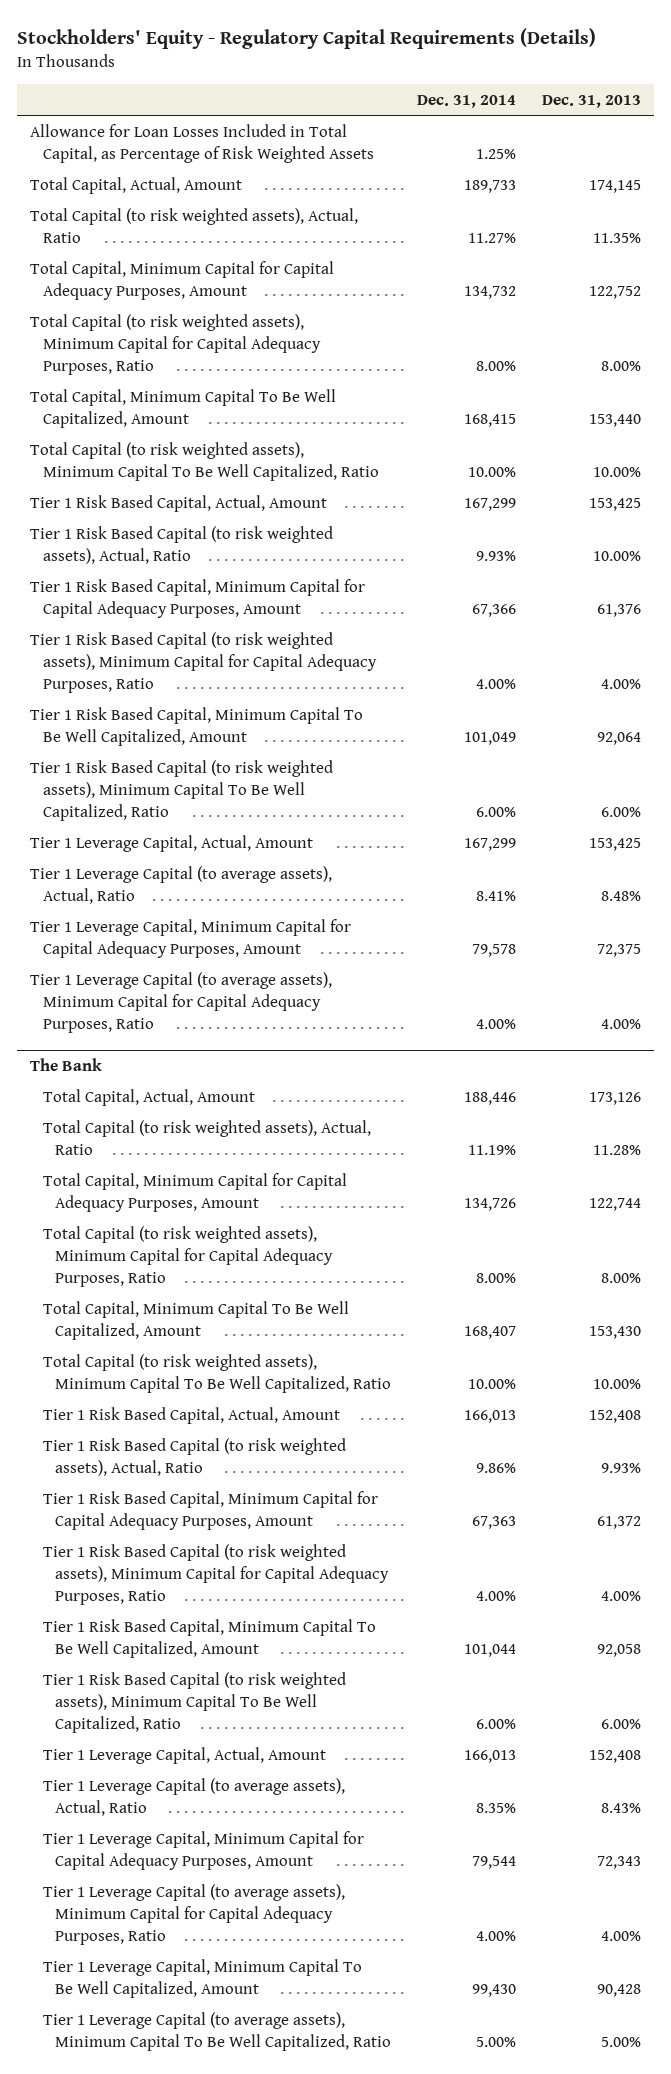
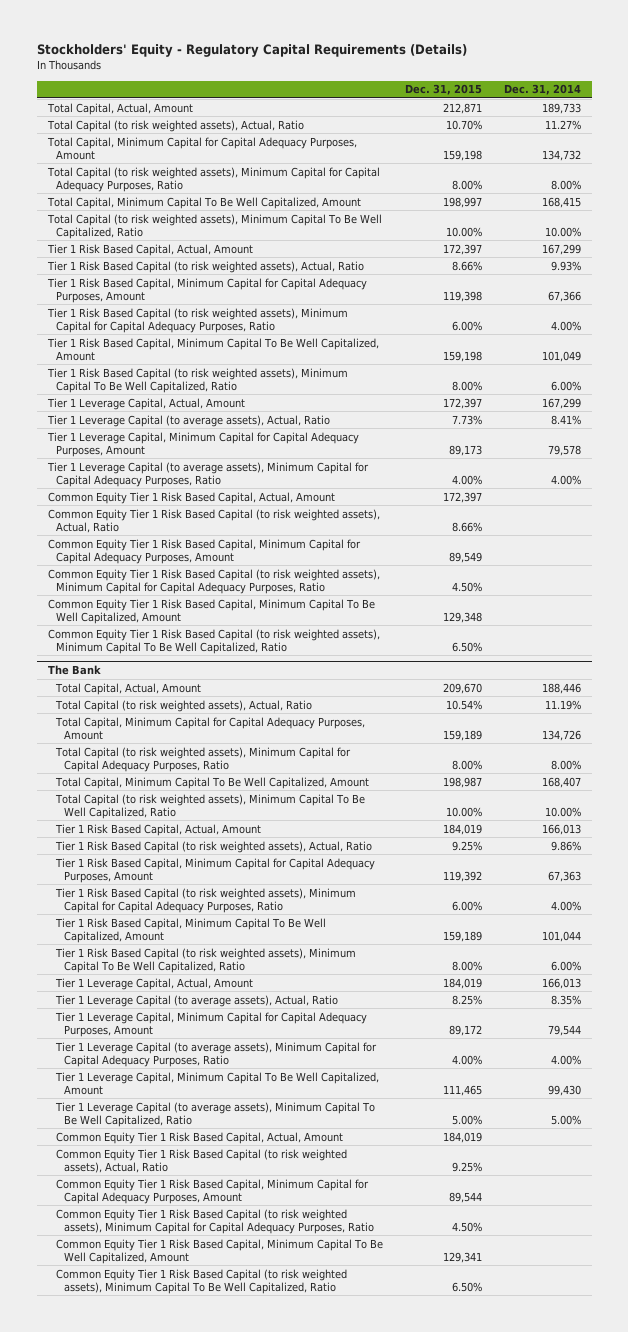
- | Dec. 31, 2014 | Dec. 31, 2013
+ | Dec. 31, 2015 | Dec. 31, 2014
- Allowance for Loan Losses Included in Total Capital, as Percentage of Risk Weighted Assets | 1.25% |
+ Common Equity Tier 1 Risk Based Capital, Actual, Amount | 172,397 |
+ Common Equity Tier 1 Risk Based Capital (to risk weighted assets), Actual, Ratio | 8.66% |
+ Common Equity Tier 1 Risk Based Capital, Minimum Capital for Capital Adequacy Purposes, Amount | 89,549 |
+ Common Equity Tier 1 Risk Based Capital (to risk weighted assets), Minimum Capital for Capital Adequacy Purposes, Ratio | 4.50% |
+ Common Equity Tier 1 Risk Based Capital, Minimum Capital To Be Well Capitalized, Amount | 129,348 |
+ Common Equity Tier 1 Risk Based Capital (to risk weighted assets), Minimum Capital To Be Well Capitalized, Ratio | 6.50% |
@ The Bank
+ Common Equity Tier 1 Risk Based Capital, Actual, Amount | 184,019 |
+ Common Equity Tier 1 Risk Based Capital (to risk weighted assets), Actual, Ratio | 9.25% |
+ Common Equity Tier 1 Risk Based Capital, Minimum Capital for Capital Adequacy Purposes, Amount | 89,544 |
+ Common Equity Tier 1 Risk Based Capital (to risk weighted assets), Minimum Capital for Capital Adequacy Purposes, Ratio | 4.50% |
+ Common Equity Tier 1 Risk Based Capital, Minimum Capital To Be Well Capitalized, Amount | 129,341 |
+ Common Equity Tier 1 Risk Based Capital (to risk weighted assets), Minimum Capital To Be Well Capitalized, Ratio | 6.50% |

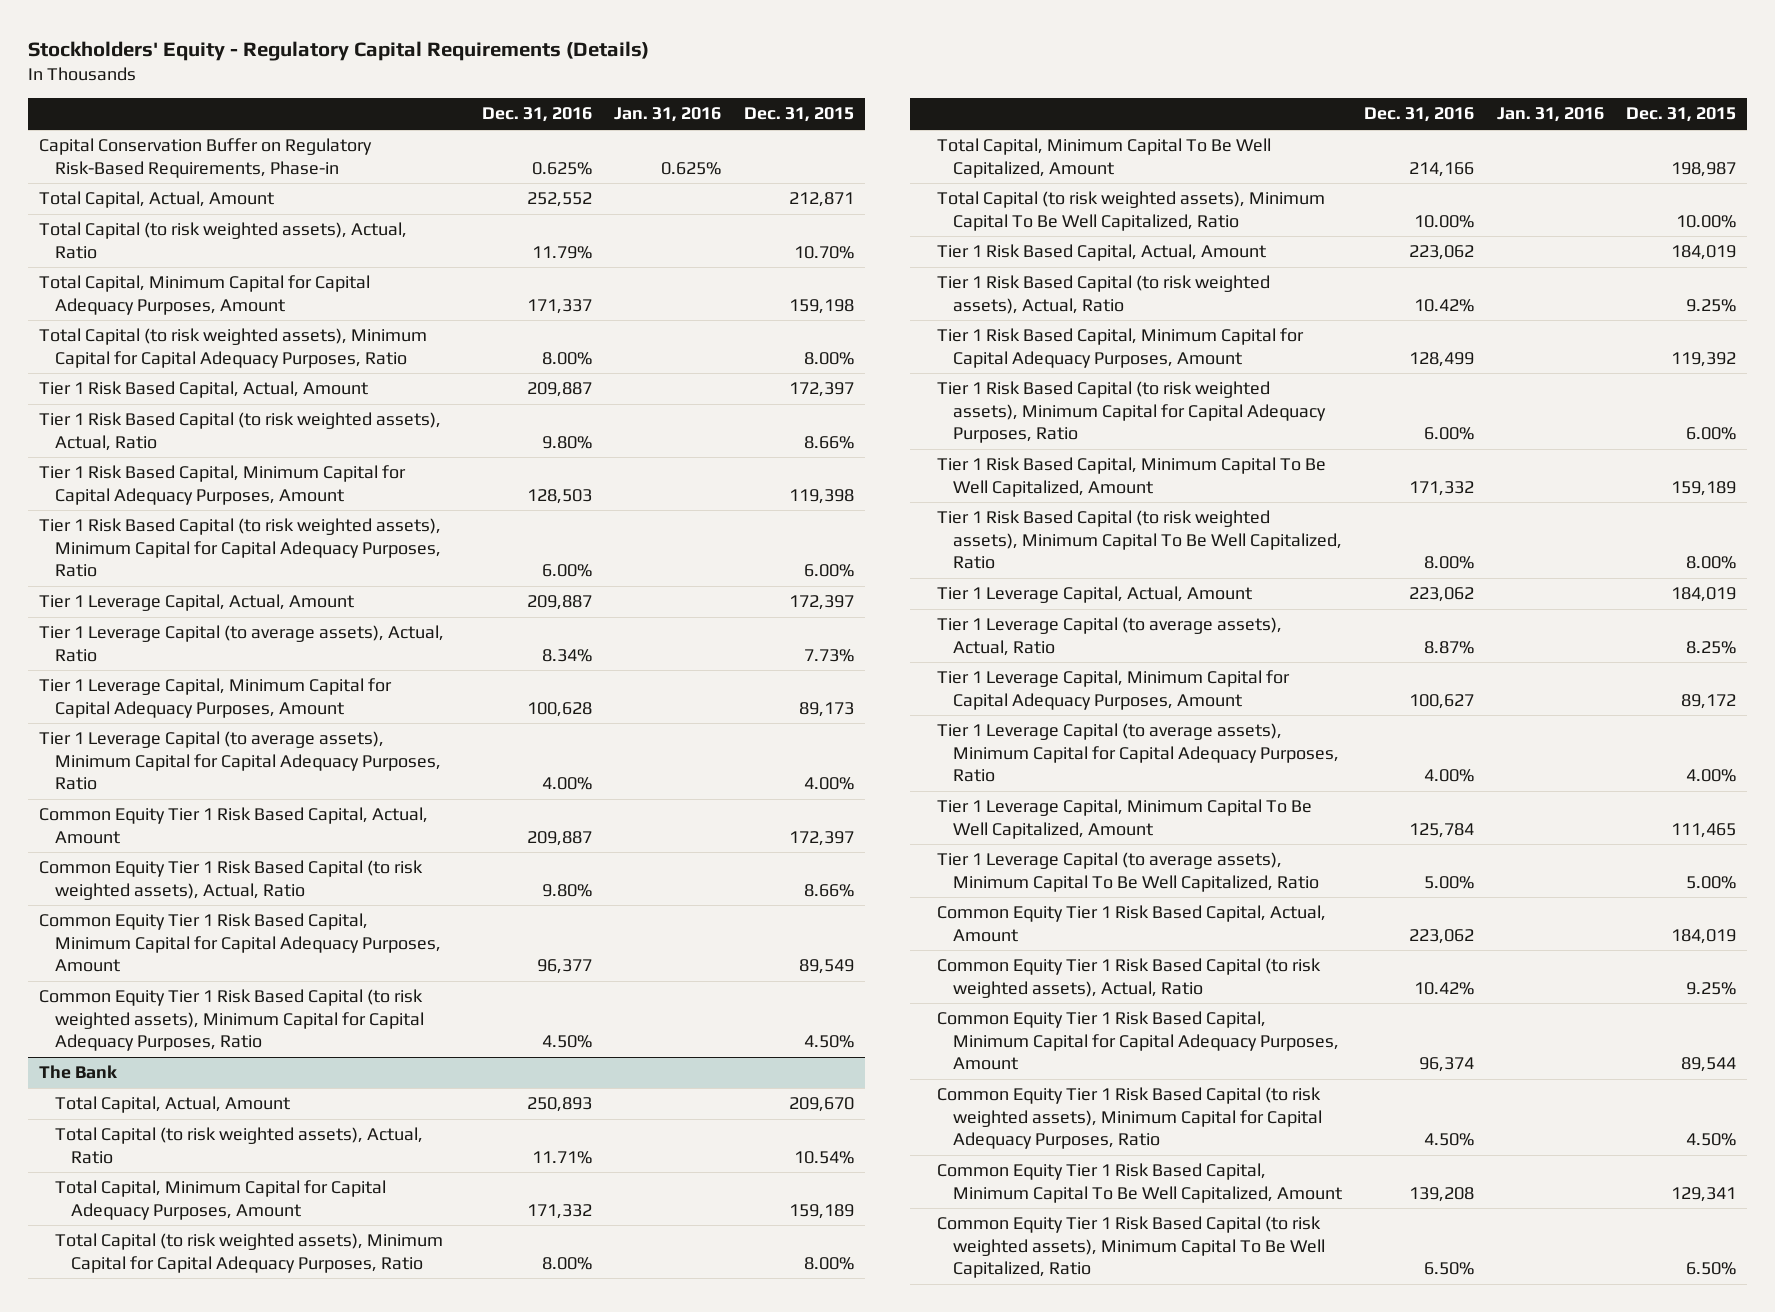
- | Dec. 31, 2015 | Dec. 31, 2014
+ | Dec. 31, 2016 | Jan. 31, 2016 | Dec. 31, 2015
+ Capital Conservation Buffer on Regulatory Risk-Based Requirements, Phase-in | 0.625% | 0.625% |
- Total Capital, Minimum Capital To Be Well Capitalized, Amount | 198,997 | 168,415
- Total Capital (to risk weighted assets), Minimum Capital To Be Well Capitalized, Ratio | 10.00% | 10.00%
- Tier 1 Risk Based Capital, Minimum Capital To Be Well Capitalized, Amount | 159,198 | 101,049
- Tier 1 Risk Based Capital (to risk weighted assets), Minimum Capital To Be Well Capitalized, Ratio | 8.00% | 6.00%
- Common Equity Tier 1 Risk Based Capital, Minimum Capital To Be Well Capitalized, Amount | 129,348 |
- Common Equity Tier 1 Risk Based Capital (to risk weighted assets), Minimum Capital To Be Well Capitalized, Ratio | 6.50% |

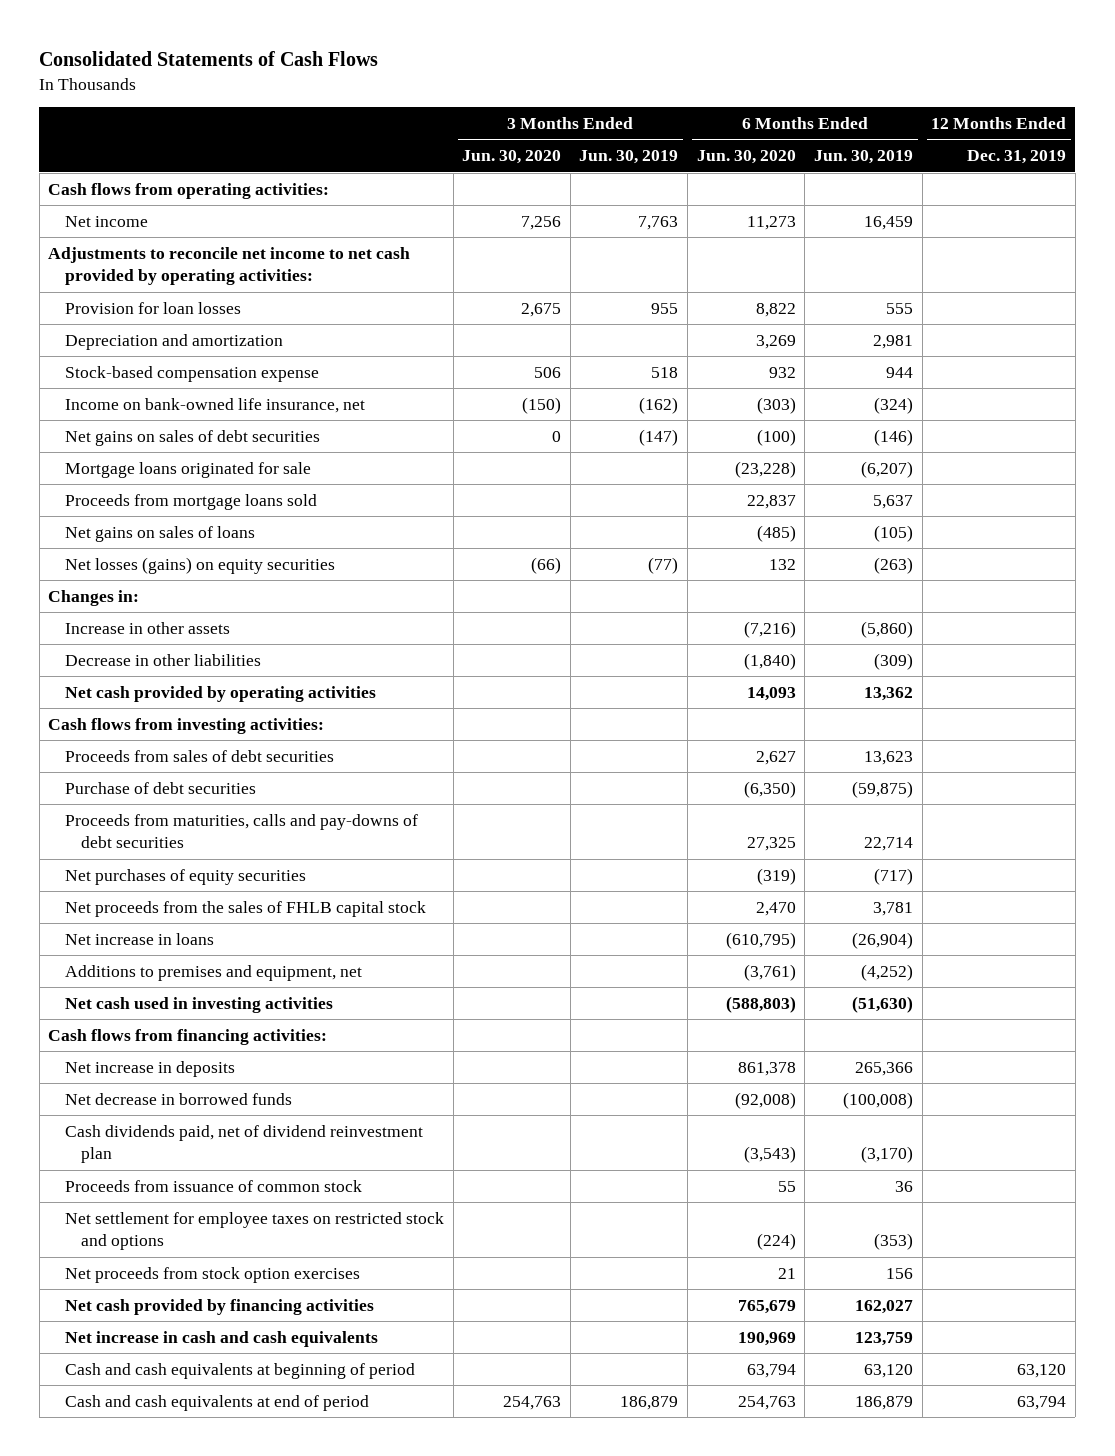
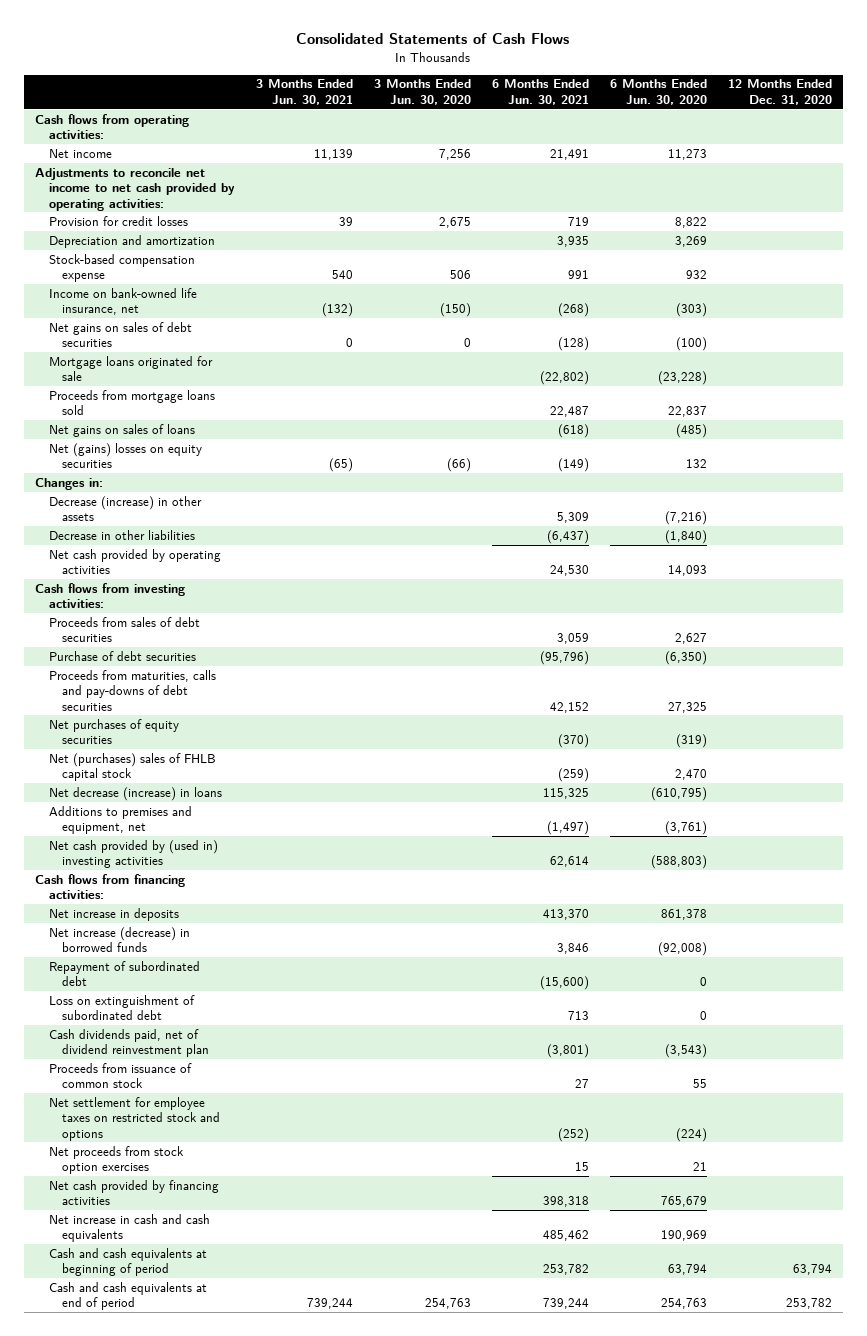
- | 3 Months Ended Jun. 30, 2020 | 3 Months Ended Jun. 30, 2019 | 6 Months Ended Jun. 30, 2020 | 6 Months Ended Jun. 30, 2019 | 12 Months Ended Dec. 31, 2019
+ | 3 Months Ended Jun. 30, 2021 | 3 Months Ended Jun. 30, 2020 | 6 Months Ended Jun. 30, 2021 | 6 Months Ended Jun. 30, 2020 | 12 Months Ended Dec. 31, 2020
- Provision for loan losses | 2,675 | 955 | 8,822 | 555 |
+ Provision for credit losses | 39 | 2,675 | 719 | 8,822 |
- Net losses (gains) on equity securities | (66) | (77) | 132 | (263) |
+ Net (gains) losses on equity securities | (65) | (66) | (149) | 132 |
- Increase in other assets | | | (7,216) | (5,860) |
+ Decrease (increase) in other assets | | | 5,309 | (7,216) |
- Net proceeds from the sales of FHLB capital stock | | | 2,470 | 3,781 |
- Net increase in loans | | | (610,795) | (26,904) |
+ Net (purchases) sales of FHLB capital stock | | | (259) | 2,470 |
+ Net decrease (increase) in loans | | | 115,325 | (610,795) |
- Net cash used in investing activities | | | (588,803) | (51,630) |
+ Net cash provided by (used in) investing activities | | | 62,614 | (588,803) |
- Net decrease in borrowed funds | | | (92,008) | (100,008) |
+ Net increase (decrease) in borrowed funds | | | 3,846 | (92,008) |
+ Repayment of subordinated debt | | | (15,600) | 0 |
+ Loss on extinguishment of subordinated debt | | | 713 | 0 |

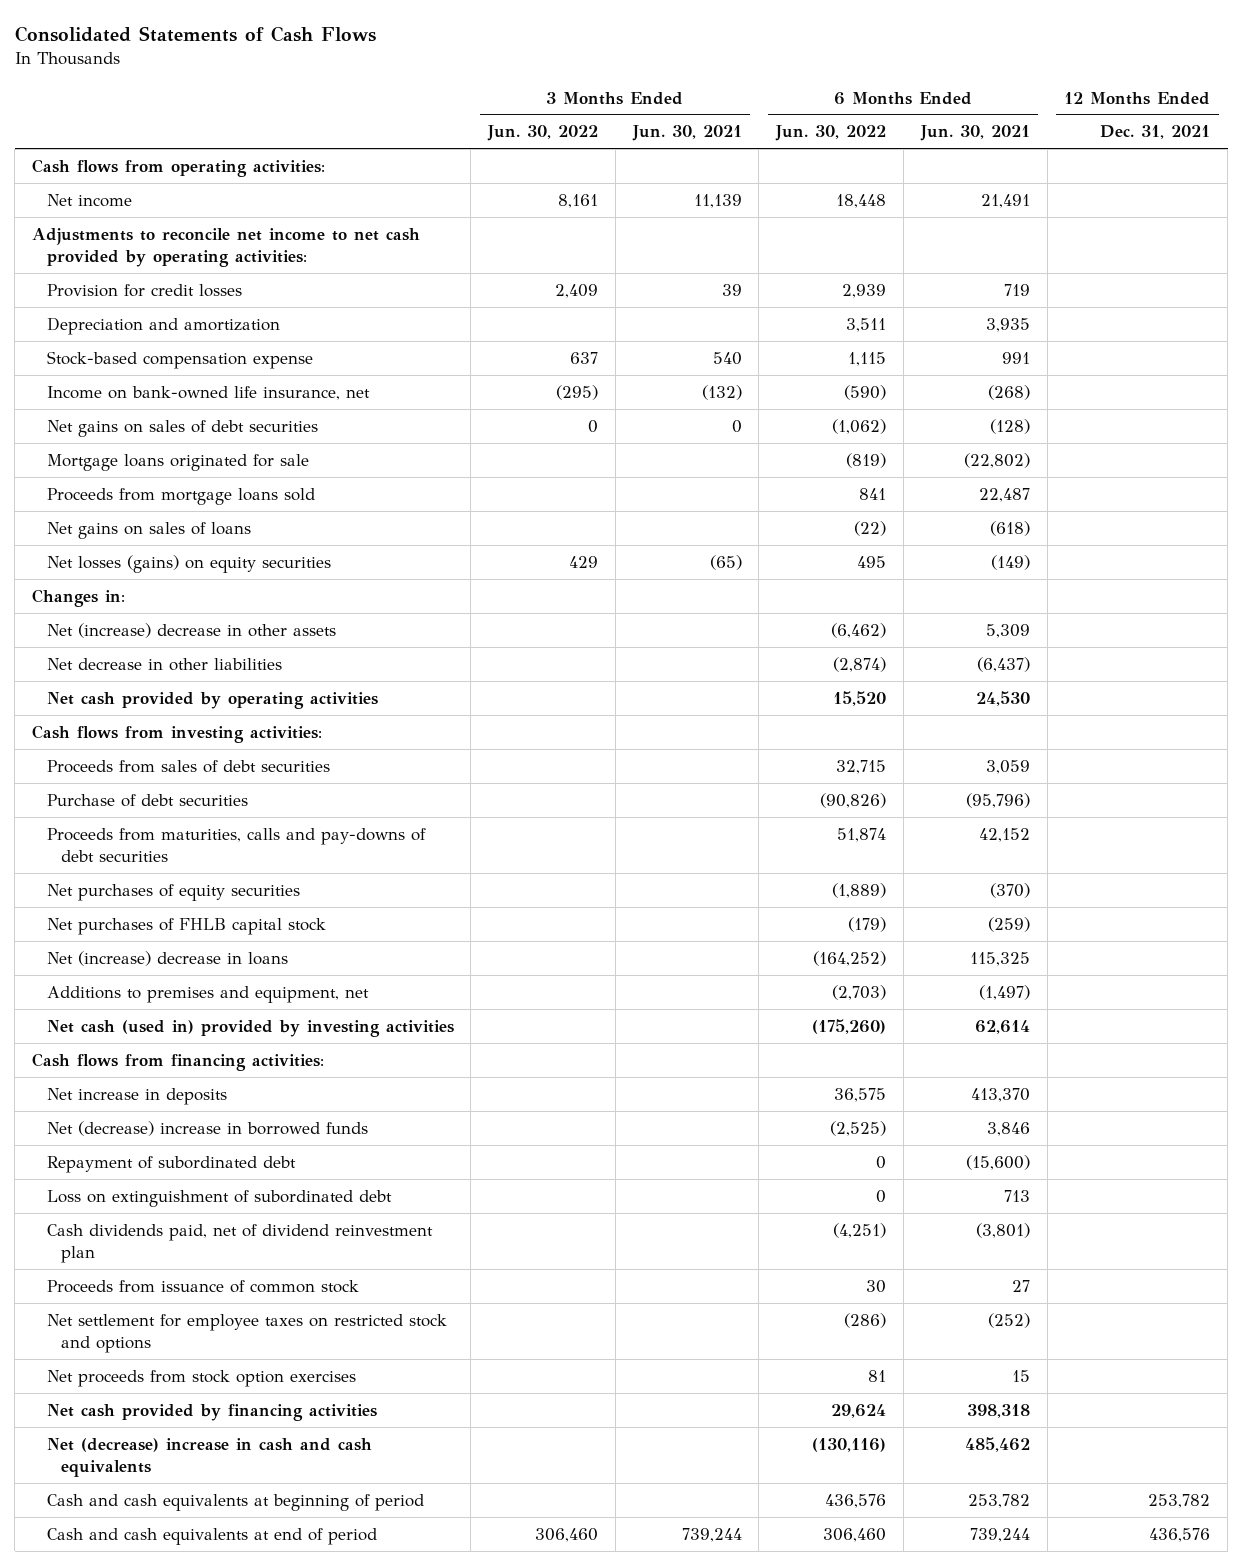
- | 3 Months Ended Jun. 30, 2021 | 3 Months Ended Jun. 30, 2020 | 6 Months Ended Jun. 30, 2021 | 6 Months Ended Jun. 30, 2020 | 12 Months Ended Dec. 31, 2020
+ | 3 Months Ended Jun. 30, 2022 | 3 Months Ended Jun. 30, 2021 | 6 Months Ended Jun. 30, 2022 | 6 Months Ended Jun. 30, 2021 | 12 Months Ended Dec. 31, 2021
- Net (gains) losses on equity securities | (65) | (66) | (149) | 132 |
+ Net losses (gains) on equity securities | 429 | (65) | 495 | (149) |
- Decrease (increase) in other assets | | | 5,309 | (7,216) |
- Decrease in other liabilities | | | (6,437) | (1,840) |
+ Net (increase) decrease in other assets | | | (6,462) | 5,309 |
+ Net decrease in other liabilities | | | (2,874) | (6,437) |
- Net (purchases) sales of FHLB capital stock | | | (259) | 2,470 |
- Net decrease (increase) in loans | | | 115,325 | (610,795) |
+ Net purchases of FHLB capital stock | | | (179) | (259) |
+ Net (increase) decrease in loans | | | (164,252) | 115,325 |
- Net cash provided by (used in) investing activities | | | 62,614 | (588,803) |
+ Net cash (used in) provided by investing activities | | | (175,260) | 62,614 |
- Net increase (decrease) in borrowed funds | | | 3,846 | (92,008) |
+ Net (decrease) increase in borrowed funds | | | (2,525) | 3,846 |
- Net increase in cash and cash equivalents | | | 485,462 | 190,969 |
+ Net (decrease) increase in cash and cash equivalents | | | (130,116) | 485,462 |

